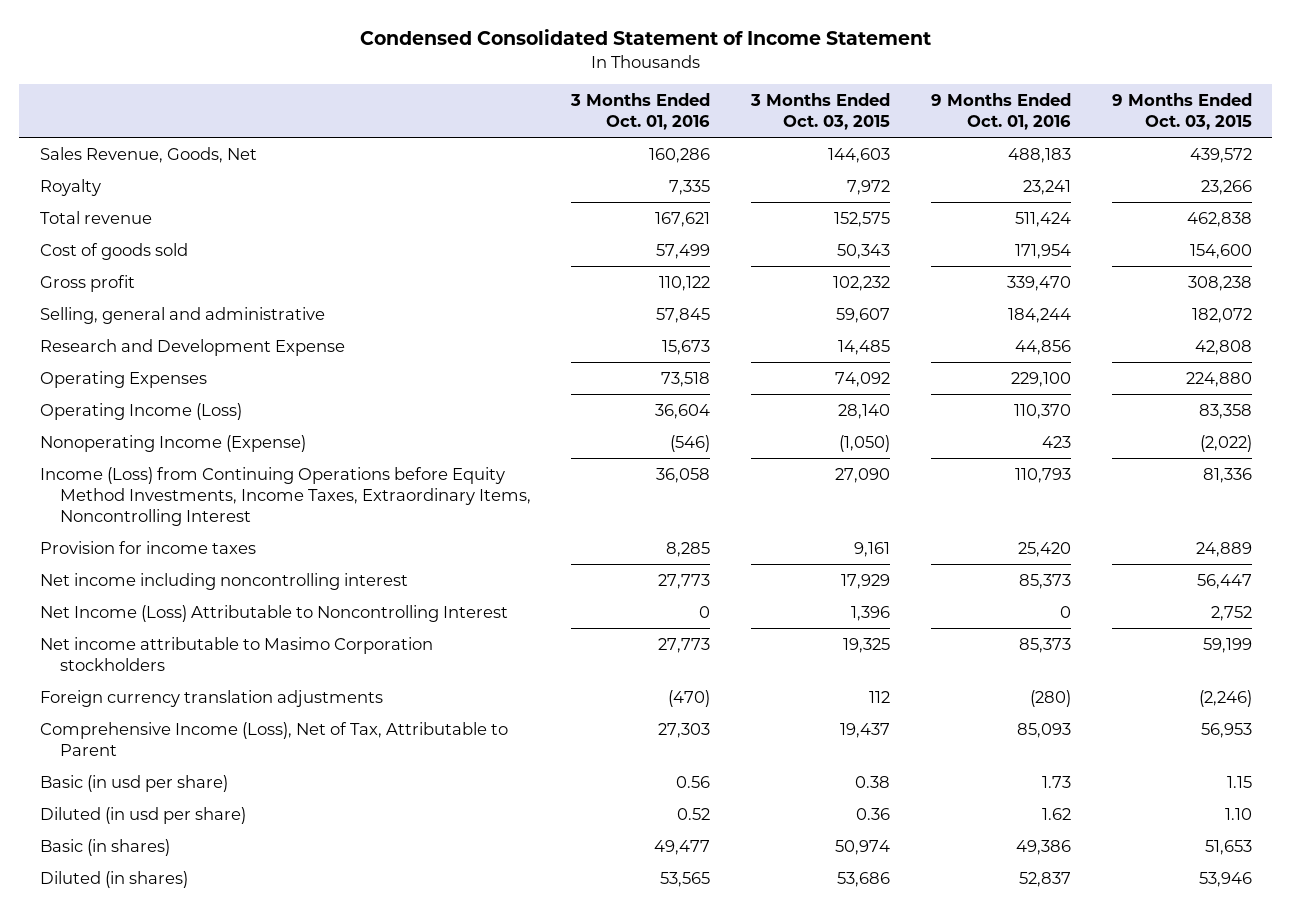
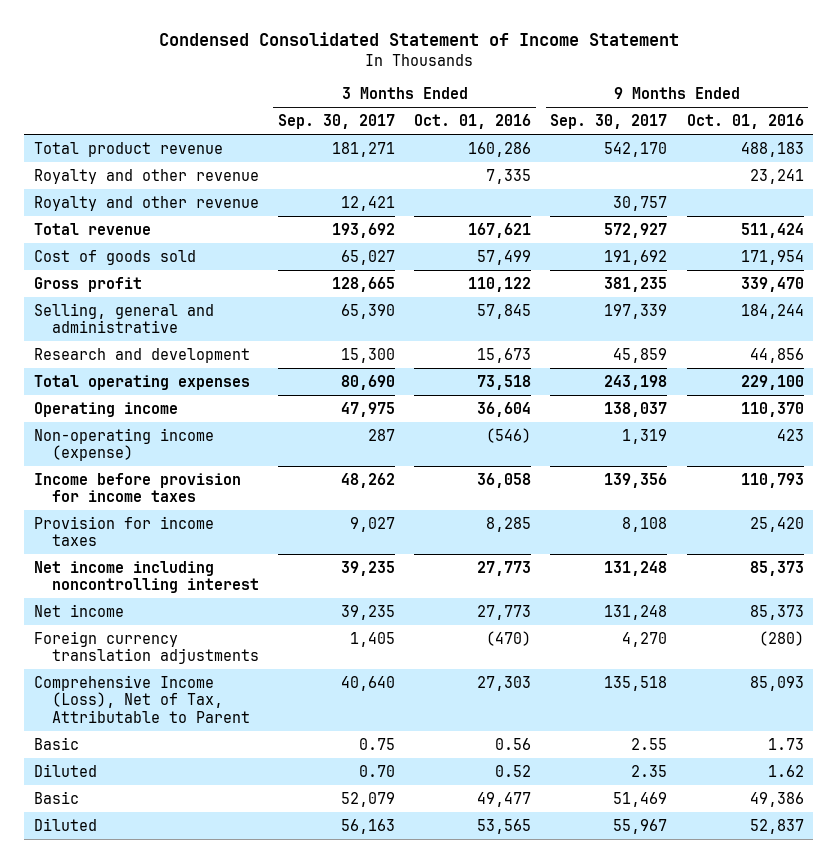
- | 3 Months Ended Oct. 01, 2016 | 3 Months Ended Oct. 03, 2015 | 9 Months Ended Oct. 01, 2016 | 9 Months Ended Oct. 03, 2015
+ | 3 Months Ended Sep. 30, 2017 | 3 Months Ended Oct. 01, 2016 | 9 Months Ended Sep. 30, 2017 | 9 Months Ended Oct. 01, 2016
- Sales Revenue, Goods, Net | 160,286 | 144,603 | 488,183 | 439,572
- Royalty | 7,335 | 7,972 | 23,241 | 23,266
+ Total product revenue | 181,271 | 160,286 | 542,170 | 488,183
+ Royalty and other revenue | | 7,335 | | 23,241
+ Royalty and other revenue | 12,421 | | 30,757 |
- Research and Development Expense | 15,673 | 14,485 | 44,856 | 42,808
- Operating Expenses | 73,518 | 74,092 | 229,100 | 224,880
- Operating Income (Loss) | 36,604 | 28,140 | 110,370 | 83,358
- Nonoperating Income (Expense) | (546) | (1,050) | 423 | (2,022)
- Income (Loss) from Continuing Operations before Equity Method Investments, Income Taxes, Extraordinary Items, Noncontrolling Interest | 36,058 | 27,090 | 110,793 | 81,336
+ Research and development | 15,300 | 15,673 | 45,859 | 44,856
+ Total operating expenses | 80,690 | 73,518 | 243,198 | 229,100
+ Operating income | 47,975 | 36,604 | 138,037 | 110,370
+ Non-operating income (expense) | 287 | (546) | 1,319 | 423
+ Income before provision for income taxes | 48,262 | 36,058 | 139,356 | 110,793
- Net Income (Loss) Attributable to Noncontrolling Interest | 0 | 1,396 | 0 | 2,752
- Net income attributable to Masimo Corporation stockholders | 27,773 | 19,325 | 85,373 | 59,199
+ Net income | 39,235 | 27,773 | 131,248 | 85,373
- Basic (in usd per share) | 0.56 | 0.38 | 1.73 | 1.15
- Diluted (in usd per share) | 0.52 | 0.36 | 1.62 | 1.10
- Basic (in shares) | 49,477 | 50,974 | 49,386 | 51,653
- Diluted (in shares) | 53,565 | 53,686 | 52,837 | 53,946
+ Basic | 0.75 | 0.56 | 2.55 | 1.73
+ Diluted | 0.70 | 0.52 | 2.35 | 1.62
+ Basic | 52,079 | 49,477 | 51,469 | 49,386
+ Diluted | 56,163 | 53,565 | 55,967 | 52,837

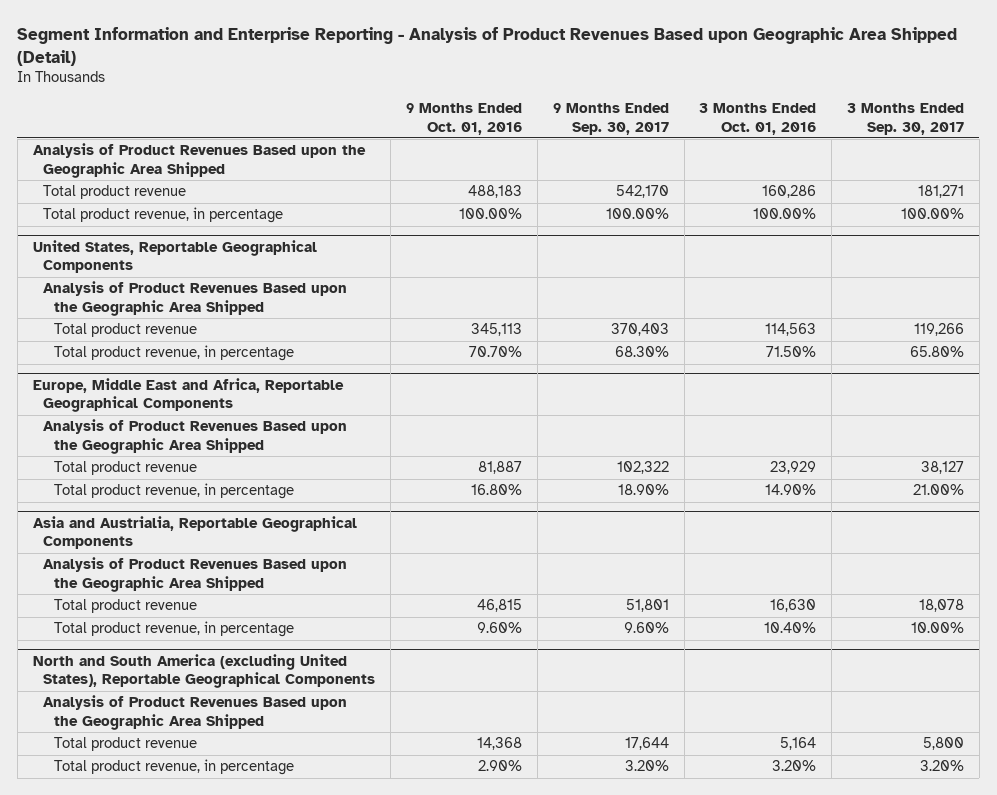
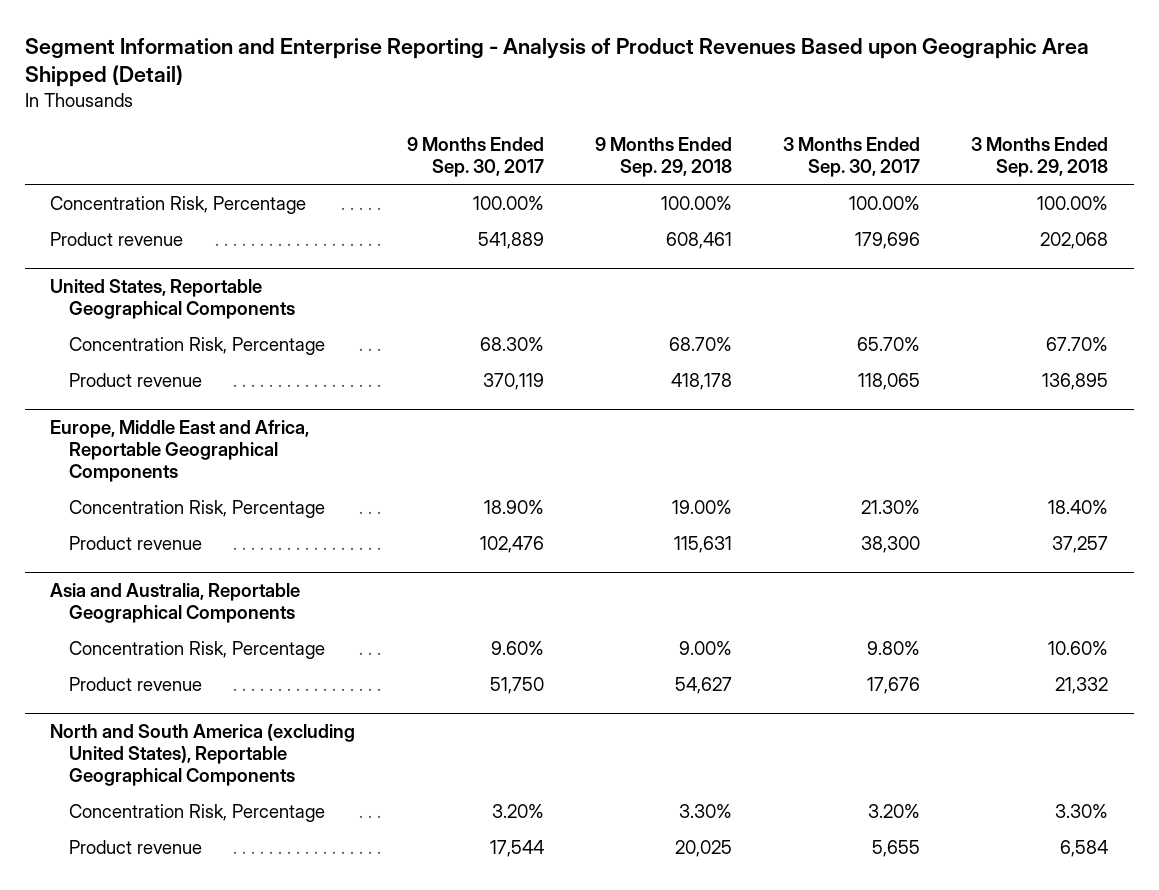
- | 9 Months Ended Oct. 01, 2016 | 9 Months Ended Sep. 30, 2017 | 3 Months Ended Oct. 01, 2016 | 3 Months Ended Sep. 30, 2017
+ | 9 Months Ended Sep. 30, 2017 | 9 Months Ended Sep. 29, 2018 | 3 Months Ended Sep. 30, 2017 | 3 Months Ended Sep. 29, 2018
- Analysis of Product Revenues Based upon the Geographic Area Shipped
- Total product revenue | 488,183 | 542,170 | 160,286 | 181,271
- Total product revenue, in percentage | 100.00% | 100.00% | 100.00% | 100.00%
+ Concentration Risk, Percentage | 100.00% | 100.00% | 100.00% | 100.00%
+ Product revenue | 541,889 | 608,461 | 179,696 | 202,068
@ United States, Reportable Geographical Components
- Analysis of Product Revenues Based upon the Geographic Area Shipped
- Total product revenue | 345,113 | 370,403 | 114,563 | 119,266
- Total product revenue, in percentage | 70.70% | 68.30% | 71.50% | 65.80%
+ Concentration Risk, Percentage | 68.30% | 68.70% | 65.70% | 67.70%
+ Product revenue | 370,119 | 418,178 | 118,065 | 136,895
@ Europe, Middle East and Africa, Reportable Geographical Components
- Analysis of Product Revenues Based upon the Geographic Area Shipped
- Total product revenue | 81,887 | 102,322 | 23,929 | 38,127
- Total product revenue, in percentage | 16.80% | 18.90% | 14.90% | 21.00%
- Asia and Austrialia, Reportable Geographical Components
- Analysis of Product Revenues Based upon the Geographic Area Shipped
- Total product revenue | 46,815 | 51,801 | 16,630 | 18,078
- Total product revenue, in percentage | 9.60% | 9.60% | 10.40% | 10.00%
@ Europe, Middle East and Africa, Reportable Geographical Components
+ Concentration Risk, Percentage | 18.90% | 19.00% | 21.30% | 18.40%
+ Product revenue | 102,476 | 115,631 | 38,300 | 37,257
+ Asia and Australia, Reportable Geographical Components
+ Concentration Risk, Percentage | 9.60% | 9.00% | 9.80% | 10.60%
+ Product revenue | 51,750 | 54,627 | 17,676 | 21,332
@ North and South America (excluding United States), Reportable Geographical Components
- Analysis of Product Revenues Based upon the Geographic Area Shipped
- Total product revenue | 14,368 | 17,644 | 5,164 | 5,800
- Total product revenue, in percentage | 2.90% | 3.20% | 3.20% | 3.20%
+ Concentration Risk, Percentage | 3.20% | 3.30% | 3.20% | 3.30%
+ Product revenue | 17,544 | 20,025 | 5,655 | 6,584

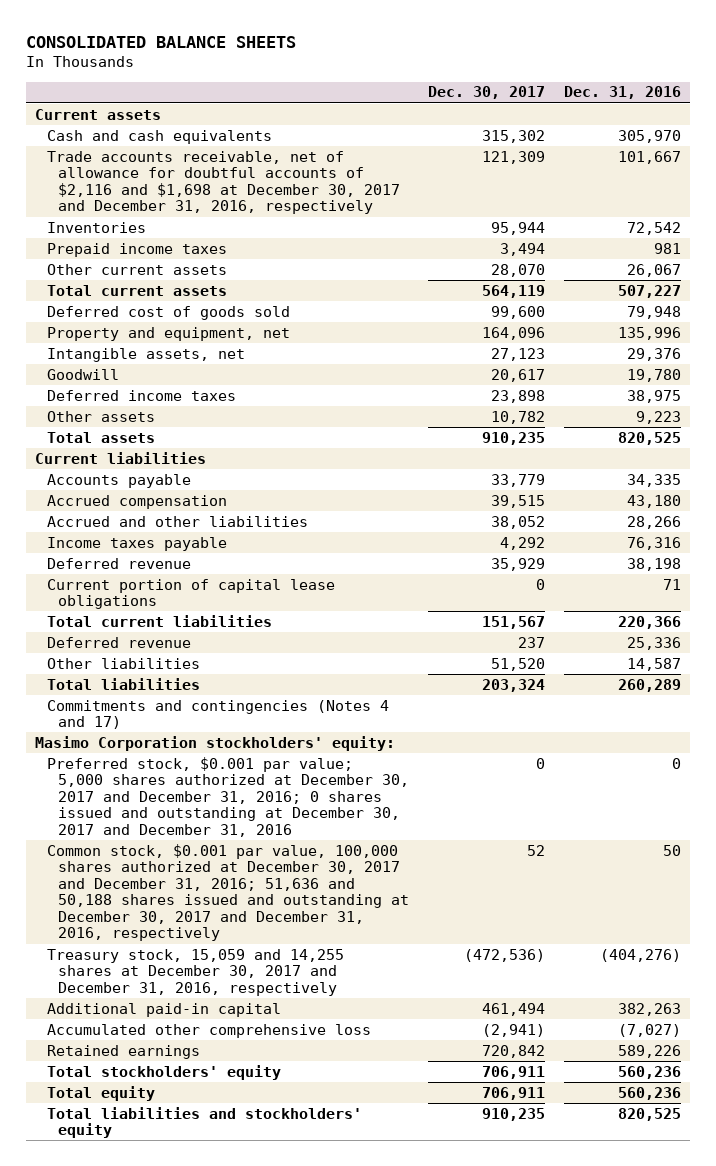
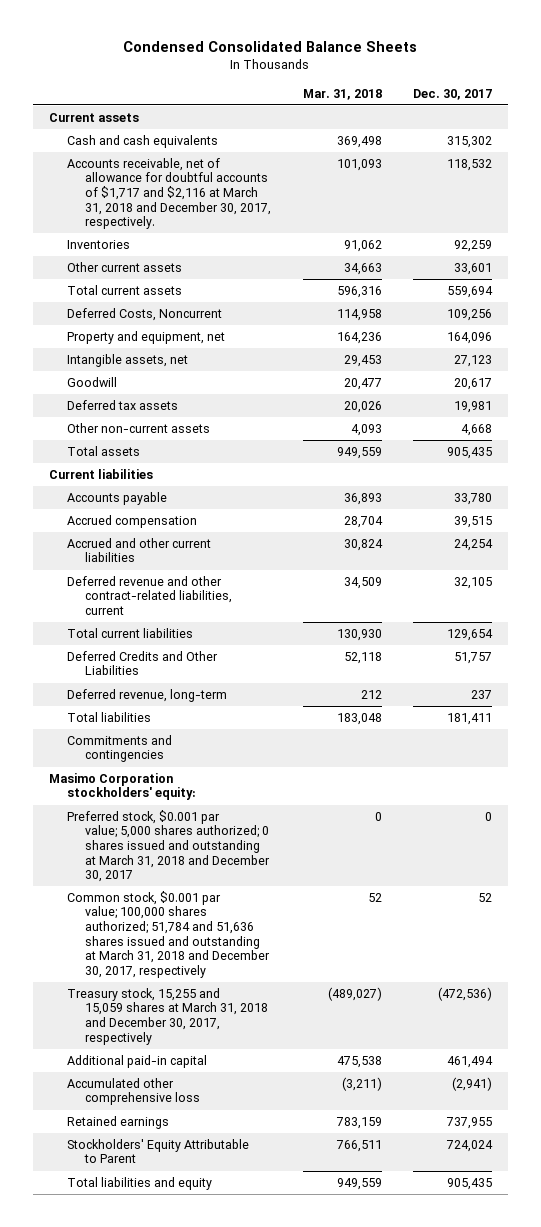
- CONSOLIDATED BALANCE SHEETS
+ Condensed Consolidated Balance Sheets
- | Dec. 30, 2017 | Dec. 31, 2016
+ | Mar. 31, 2018 | Dec. 30, 2017
- Trade accounts receivable, net of allowance for doubtful accounts of $2,116 and $1,698 at December 30, 2017 and December 31, 2016, respectively | 121,309 | 101,667
- Inventories | 95,944 | 72,542
- Prepaid income taxes | 3,494 | 981
- Other current assets | 28,070 | 26,067
- Total current assets | 564,119 | 507,227
- Deferred cost of goods sold | 99,600 | 79,948
+ Accounts receivable, net of allowance for doubtful accounts of $1,717 and $2,116 at March 31, 2018 and December 30, 2017, respectively. | 101,093 | 118,532
+ Inventories | 91,062 | 92,259
+ Other current assets | 34,663 | 33,601
+ Total current assets | 596,316 | 559,694
+ Deferred Costs, Noncurrent | 114,958 | 109,256
- Deferred income taxes | 23,898 | 38,975
- Other assets | 10,782 | 9,223
- Total assets | 910,235 | 820,525
+ Deferred tax assets | 20,026 | 19,981
+ Other non-current assets | 4,093 | 4,668
+ Total assets | 949,559 | 905,435
- Accounts payable | 33,779 | 34,335
+ Accounts payable | 36,893 | 33,780
- Accrued and other liabilities | 38,052 | 28,266
- Income taxes payable | 4,292 | 76,316
- Deferred revenue | 35,929 | 38,198
- Current portion of capital lease obligations | 0 | 71
- Total current liabilities | 151,567 | 220,366
- Deferred revenue | 237 | 25,336
- Other liabilities | 51,520 | 14,587
- Total liabilities | 203,324 | 260,289
- Commitments and contingencies (Notes 4 and 17)
+ Accrued and other current liabilities | 30,824 | 24,254
+ Deferred revenue and other contract-related liabilities, current | 34,509 | 32,105
+ Total current liabilities | 130,930 | 129,654
+ Deferred Credits and Other Liabilities | 52,118 | 51,757
+ Deferred revenue, long-term | 212 | 237
+ Total liabilities | 183,048 | 181,411
+ Commitments and contingencies
- Preferred stock, $0.001 par value; 5,000 shares authorized at December 30, 2017 and December 31, 2016; 0 shares issued and outstanding at December 30, 2017 and December 31, 2016 | 0 | 0
- Common stock, $0.001 par value, 100,000 shares authorized at December 30, 2017 and December 31, 2016; 51,636 and 50,188 shares issued and outstanding at December 30, 2017 and December 31, 2016, respectively | 52 | 50
- Treasury stock, 15,059 and 14,255 shares at December 30, 2017 and December 31, 2016, respectively | (472,536) | (404,276)
+ Preferred stock, $0.001 par value; 5,000 shares authorized; 0 shares issued and outstanding at March 31, 2018 and December 30, 2017 | 0 | 0
+ Common stock, $0.001 par value; 100,000 shares authorized; 51,784 and 51,636 shares issued and outstanding at March 31, 2018 and December 30, 2017, respectively | 52 | 52
+ Treasury stock, 15,255 and 15,059 shares at March 31, 2018 and December 30, 2017, respectively | (489,027) | (472,536)
- Retained earnings | 720,842 | 589,226
- Total stockholders' equity | 706,911 | 560,236
- Total equity | 706,911 | 560,236
- Total liabilities and stockholders' equity | 910,235 | 820,525
+ Retained earnings | 783,159 | 737,955
+ Stockholders' Equity Attributable to Parent | 766,511 | 724,024
+ Total liabilities and equity | 949,559 | 905,435

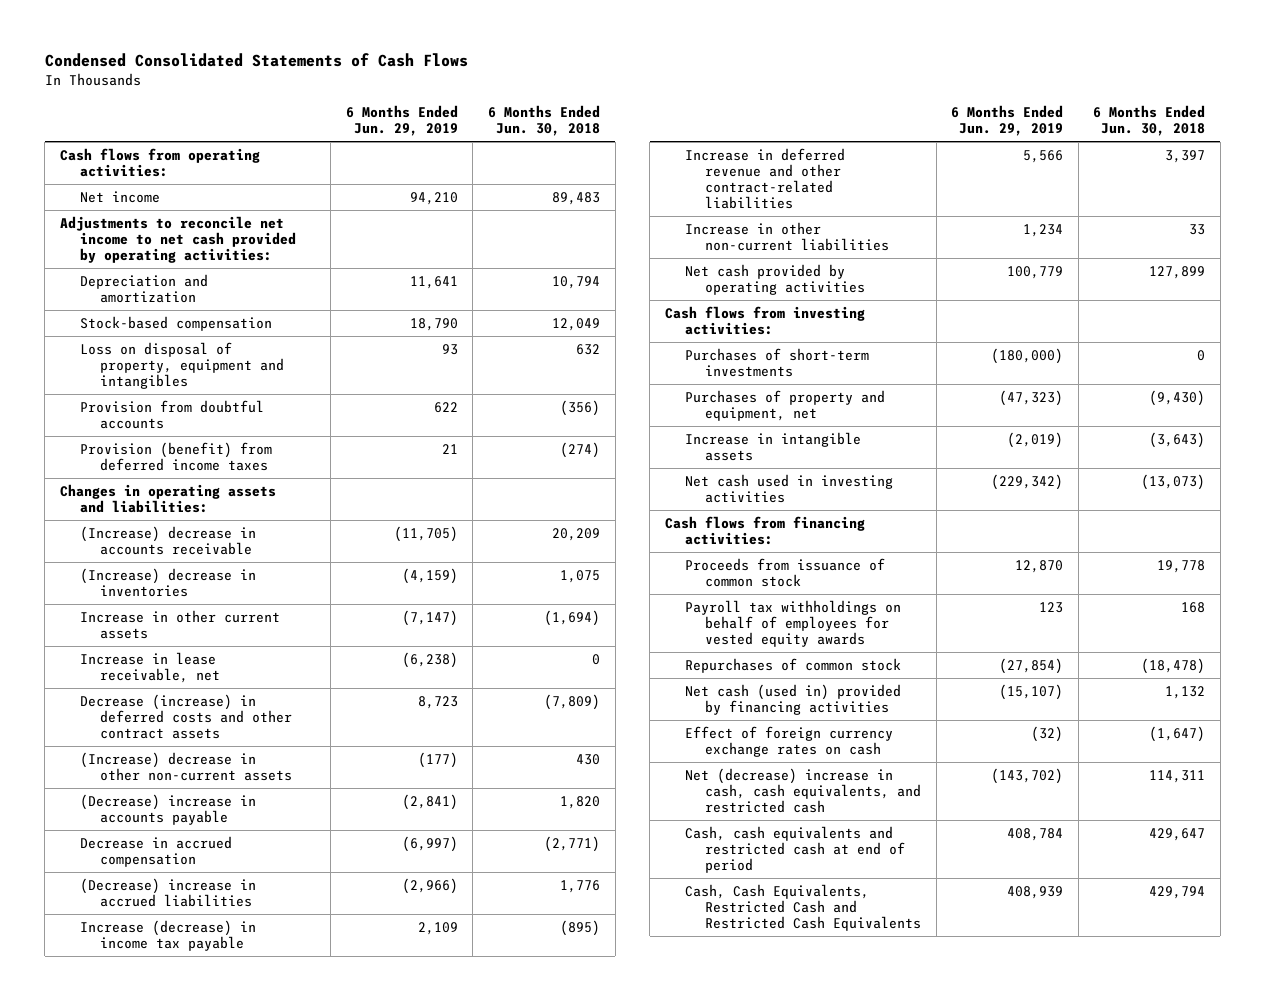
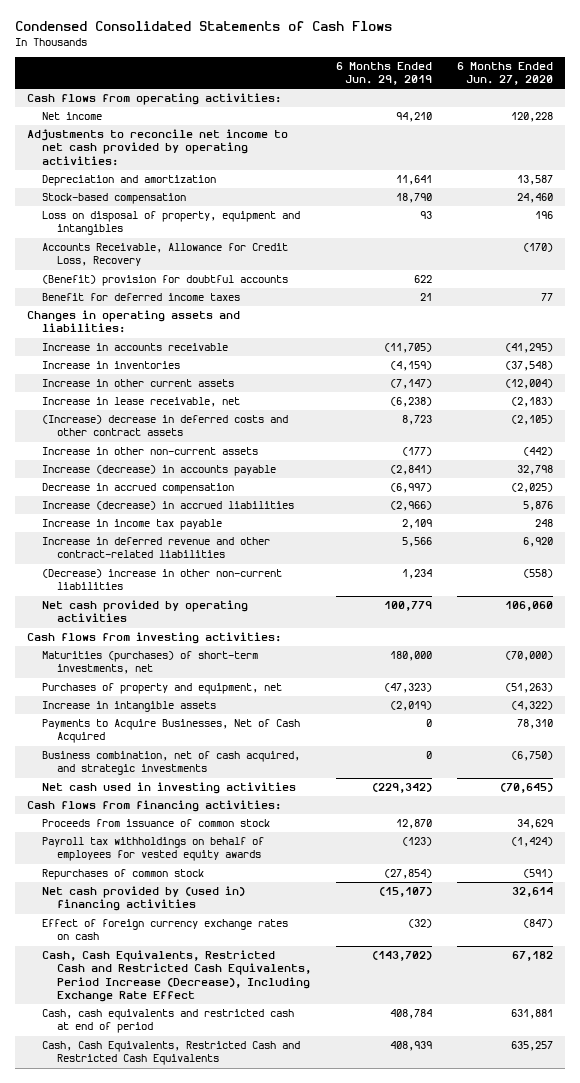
- | 6 Months Ended Jun. 29, 2019 | 6 Months Ended Jun. 30, 2018
+ | 6 Months Ended Jun. 29, 2019 | 6 Months Ended Jun. 27, 2020
- Provision from doubtful accounts | 622 | (356)
- Provision (benefit) from deferred income taxes | 21 | (274)
+ Accounts Receivable, Allowance for Credit Loss, Recovery | | (170)
+ (Benefit) provision for doubtful accounts | 622 |
+ Benefit for deferred income taxes | 21 | 77
- (Increase) decrease in accounts receivable | (11,705) | 20,209
- (Increase) decrease in inventories | (4,159) | 1,075
+ Increase in accounts receivable | (11,705) | (41,295)
+ Increase in inventories | (4,159) | (37,548)
- Decrease (increase) in deferred costs and other contract assets | 8,723 | (7,809)
- (Increase) decrease in other non-current assets | (177) | 430
- (Decrease) increase in accounts payable | (2,841) | 1,820
+ (Increase) decrease in deferred costs and other contract assets | 8,723 | (2,105)
+ Increase in other non-current assets | (177) | (442)
+ Increase (decrease) in accounts payable | (2,841) | 32,798
- (Decrease) increase in accrued liabilities | (2,966) | 1,776
- Increase (decrease) in income tax payable | 2,109 | (895)
+ Increase (decrease) in accrued liabilities | (2,966) | 5,876
+ Increase in income tax payable | 2,109 | 248
- Increase in other non-current liabilities | 1,234 | 33
+ (Decrease) increase in other non-current liabilities | 1,234 | (558)
- Purchases of short-term investments | (180,000) | 0
+ Maturities (purchases) of short-term investments, net | 180,000 | (70,000)
+ Payments to Acquire Businesses, Net of Cash Acquired | 0 | 78,310
+ Business combination, net of cash acquired, and strategic investments | 0 | (6,750)
- Payroll tax withholdings on behalf of employees for vested equity awards | 123 | 168
+ Payroll tax withholdings on behalf of employees for vested equity awards | (123) | (1,424)
- Net cash (used in) provided by financing activities | (15,107) | 1,132
+ Net cash provided by (used in) financing activities | (15,107) | 32,614
- Net (decrease) increase in cash, cash equivalents, and restricted cash | (143,702) | 114,311
+ Cash, Cash Equivalents, Restricted Cash and Restricted Cash Equivalents, Period Increase (Decrease), Including Exchange Rate Effect | (143,702) | 67,182

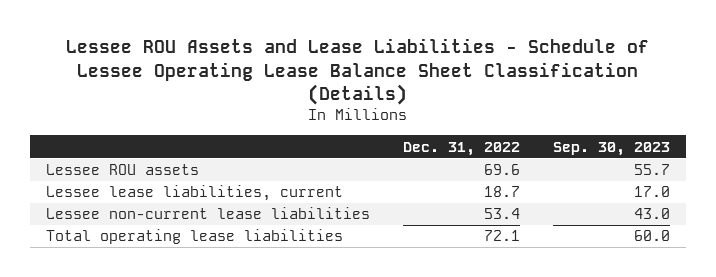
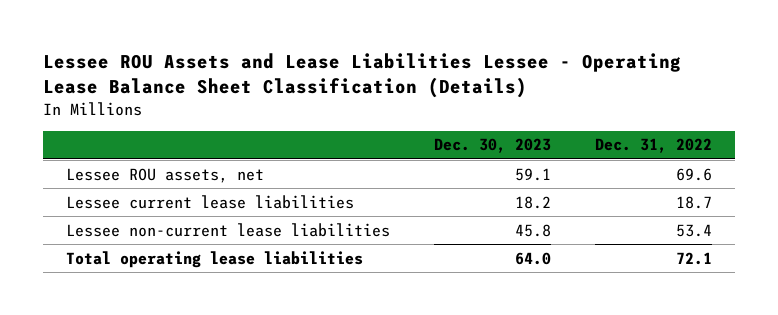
- Lessee ROU Assets and Lease Liabilities - Schedule of Lessee Operating Lease Balance Sheet Classification (Details)
+ Lessee ROU Assets and Lease Liabilities Lessee - Operating Lease Balance Sheet Classification (Details)
- | Dec. 31, 2022 | Sep. 30, 2023
+ | Dec. 30, 2023 | Dec. 31, 2022
- Lessee ROU assets | 69.6 | 55.7
- Lessee lease liabilities, current | 18.7 | 17.0
+ Lessee ROU assets, net | 59.1 | 69.6
+ Lessee current lease liabilities | 18.2 | 18.7

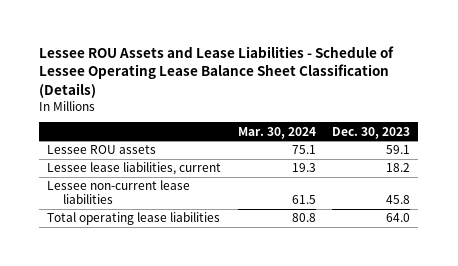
- Lessee ROU Assets and Lease Liabilities Lessee - Operating Lease Balance Sheet Classification (Details)
+ Lessee ROU Assets and Lease Liabilities - Schedule of Lessee Operating Lease Balance Sheet Classification (Details)
- | Dec. 30, 2023 | Dec. 31, 2022
+ | Mar. 30, 2024 | Dec. 30, 2023
- Lessee ROU assets, net | 59.1 | 69.6
- Lessee current lease liabilities | 18.2 | 18.7
+ Lessee ROU assets | 75.1 | 59.1
+ Lessee lease liabilities, current | 19.3 | 18.2

